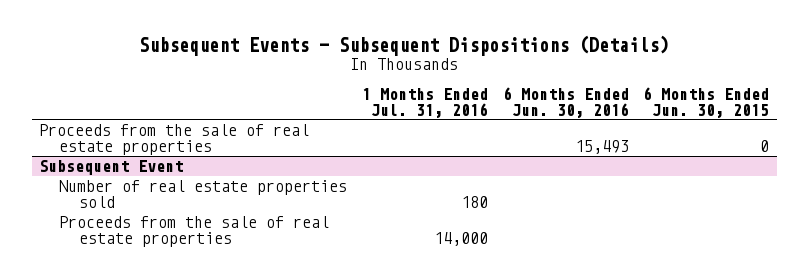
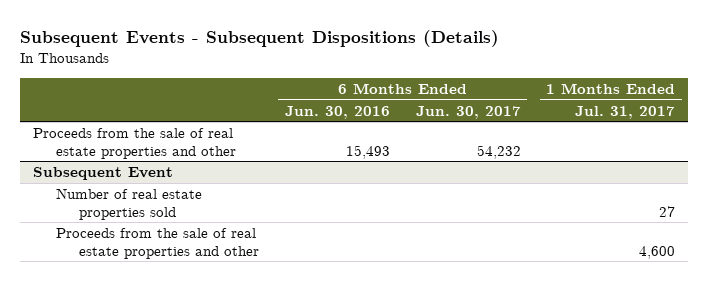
- | 1 Months Ended Jul. 31, 2016 | 6 Months Ended Jun. 30, 2016 | 6 Months Ended Jun. 30, 2015
+ | 6 Months Ended Jun. 30, 2016 | 6 Months Ended Jun. 30, 2017 | 1 Months Ended Jul. 31, 2017
- Proceeds from the sale of real estate properties | | 15,493 | 0
+ Proceeds from the sale of real estate properties and other | 15,493 | 54,232 |
@ Subsequent Event
- Proceeds from the sale of real estate properties | 14,000 | |
+ Proceeds from the sale of real estate properties and other | | | 4,600

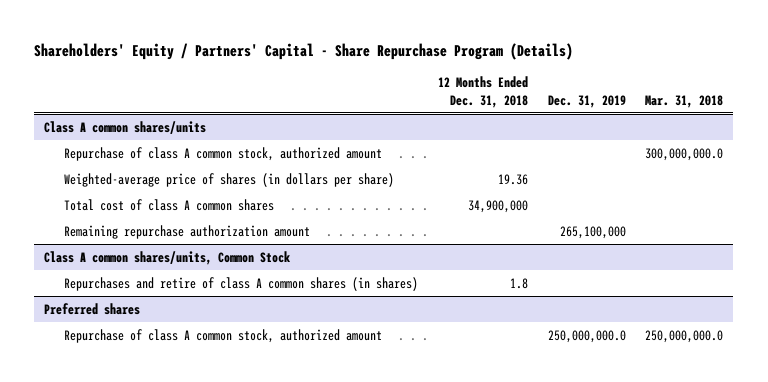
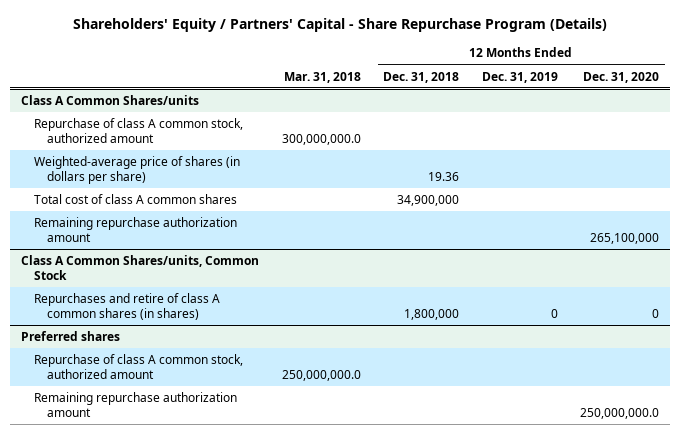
- | 12 Months Ended Dec. 31, 2018 | Dec. 31, 2019 | Mar. 31, 2018
+ | Mar. 31, 2018 | 12 Months Ended Dec. 31, 2018 | 12 Months Ended Dec. 31, 2019 | 12 Months Ended Dec. 31, 2020
- Class A common shares/units
+ Class A Common Shares/units
- Class A common shares/units, Common Stock
- Repurchases and retire of class A common shares (in shares) | 1.8 | |
+ Class A Common Shares/units, Common Stock
+ Repurchases and retire of class A common shares (in shares) | | 1,800,000 | 0 | 0
@ Preferred shares
+ Remaining repurchase authorization amount | | | | 250,000,000.0

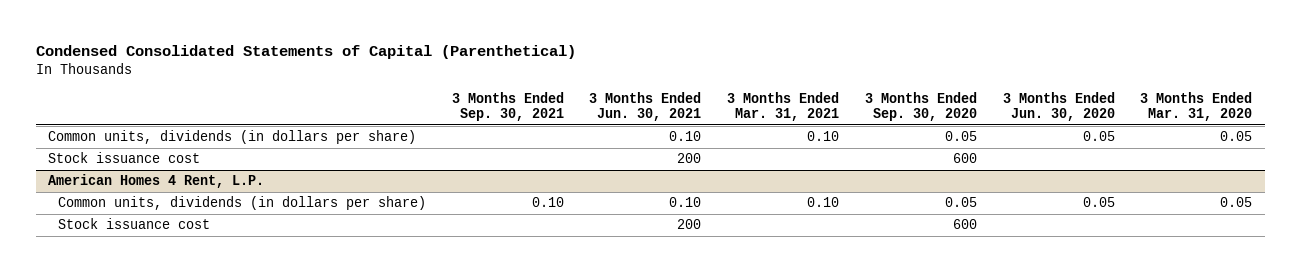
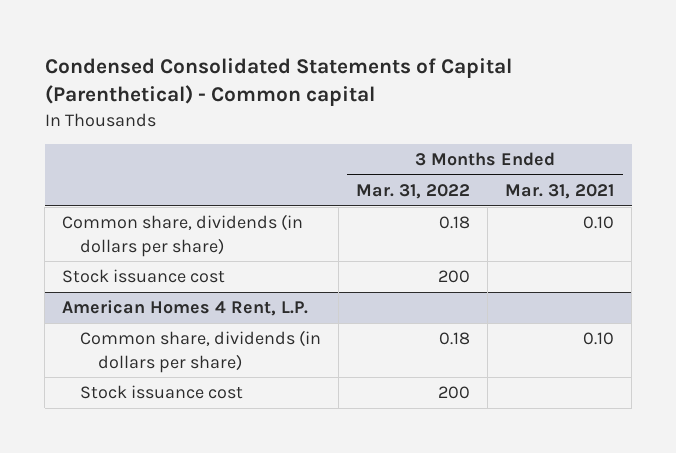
- Condensed Consolidated Statements of Capital (Parenthetical)
+ Condensed Consolidated Statements of Capital (Parenthetical) - Common capital
- | 3 Months Ended Sep. 30, 2021 | 3 Months Ended Jun. 30, 2021 | 3 Months Ended Mar. 31, 2021 | 3 Months Ended Sep. 30, 2020 | 3 Months Ended Jun. 30, 2020 | 3 Months Ended Mar. 31, 2020
+ | 3 Months Ended Mar. 31, 2022 | 3 Months Ended Mar. 31, 2021
- Common units, dividends (in dollars per share) | | 0.10 | 0.10 | 0.05 | 0.05 | 0.05
+ Common share, dividends (in dollars per share) | 0.18 | 0.10
@ American Homes 4 Rent, L.P.
- Common units, dividends (in dollars per share) | 0.10 | 0.10 | 0.10 | 0.05 | 0.05 | 0.05
+ Common share, dividends (in dollars per share) | 0.18 | 0.10

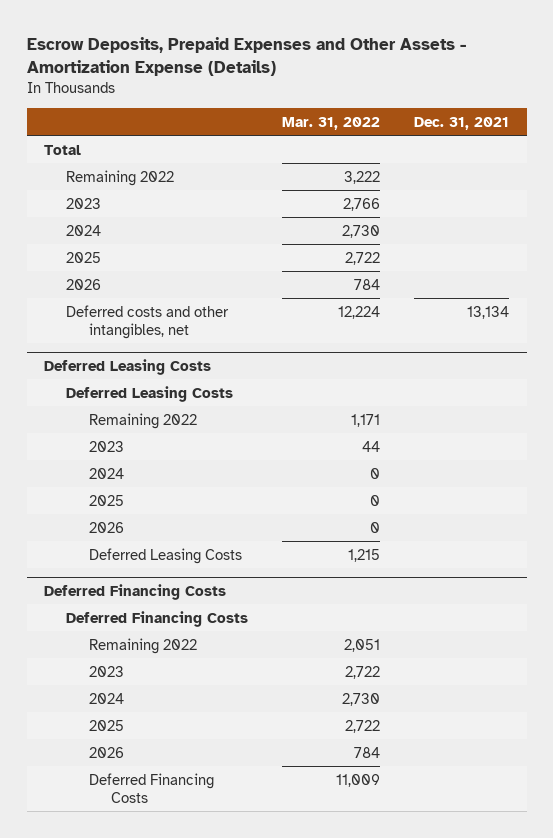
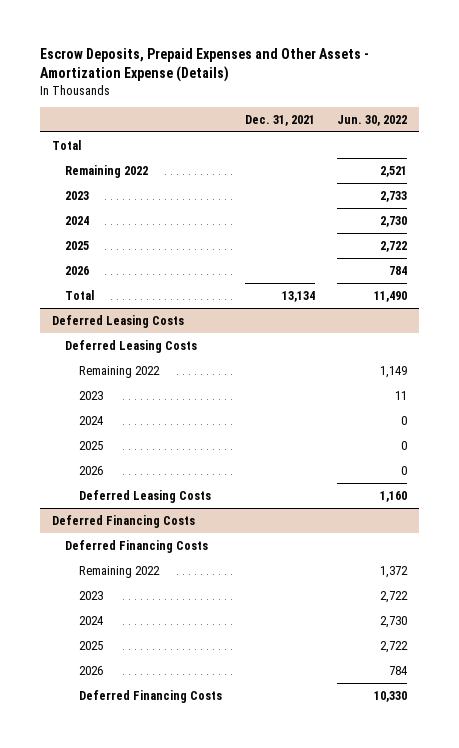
- | Mar. 31, 2022 | Dec. 31, 2021
+ | Dec. 31, 2021 | Jun. 30, 2022
- Deferred costs and other intangibles, net | 12,224 | 13,134
+ Total | 13,134 | 11,490

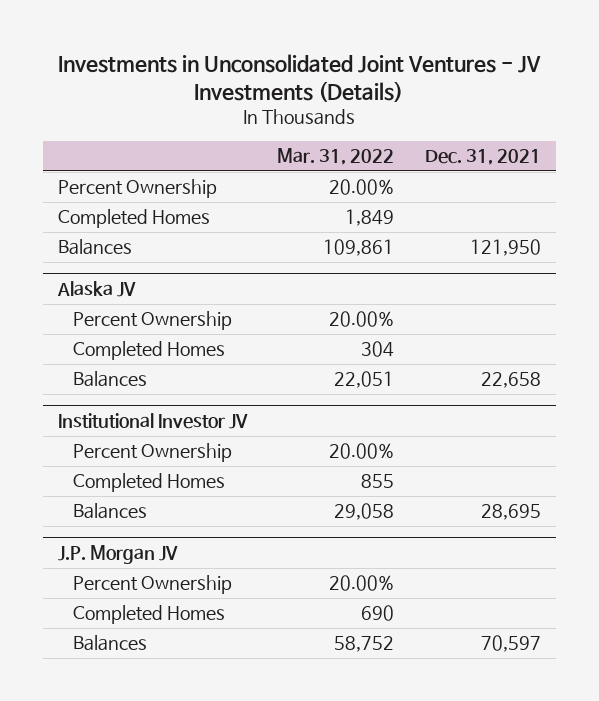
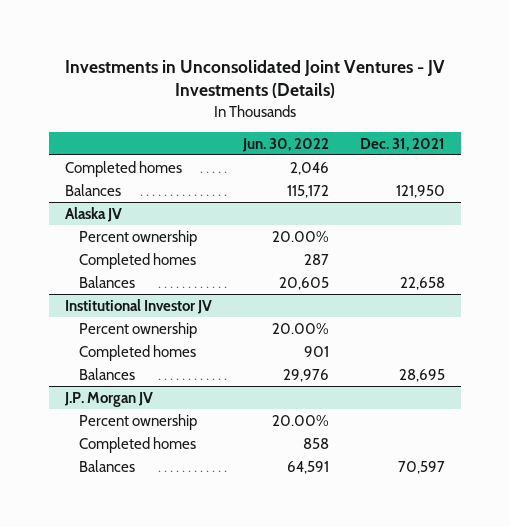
- | Mar. 31, 2022 | Dec. 31, 2021
+ | Jun. 30, 2022 | Dec. 31, 2021
- Percent Ownership | 20.00% |
- Completed Homes | 1,849 |
+ Completed homes | 2,046 |
@ Alaska JV
- Percent Ownership | 20.00% |
- Completed Homes | 304 |
+ Percent ownership | 20.00% |
+ Completed homes | 287 |
@ Institutional Investor JV
- Percent Ownership | 20.00% |
- Completed Homes | 855 |
+ Percent ownership | 20.00% |
+ Completed homes | 901 |
@ J.P. Morgan JV
- Percent Ownership | 20.00% |
- Completed Homes | 690 |
+ Percent ownership | 20.00% |
+ Completed homes | 858 |

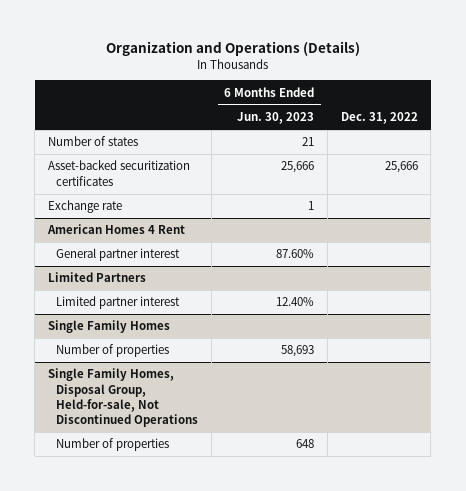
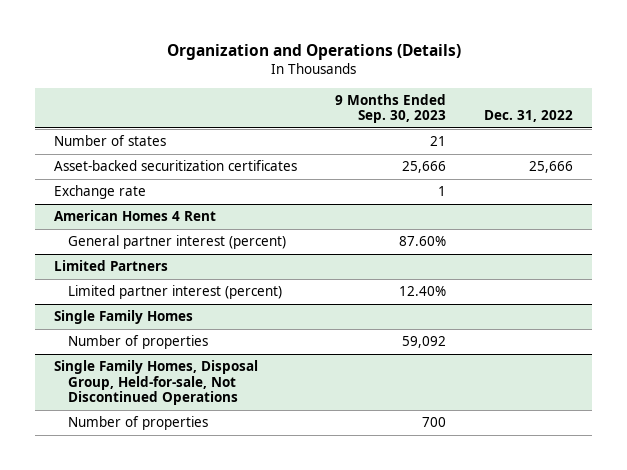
- | 6 Months Ended Jun. 30, 2023 | Dec. 31, 2022
+ | 9 Months Ended Sep. 30, 2023 | Dec. 31, 2022
@ American Homes 4 Rent
- General partner interest | 87.60% |
+ General partner interest (percent) | 87.60% |
@ Limited Partners
- Limited partner interest | 12.40% |
+ Limited partner interest (percent) | 12.40% |

